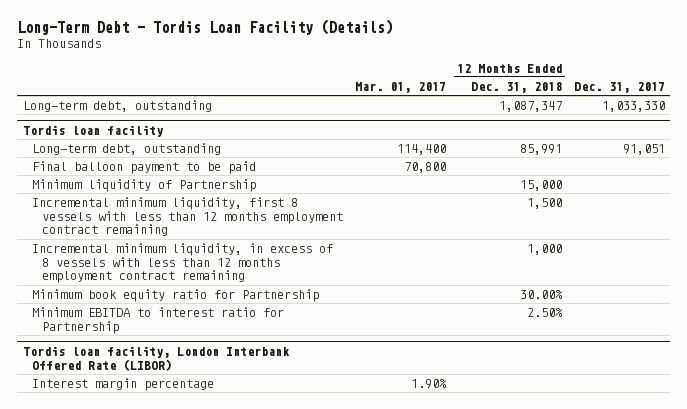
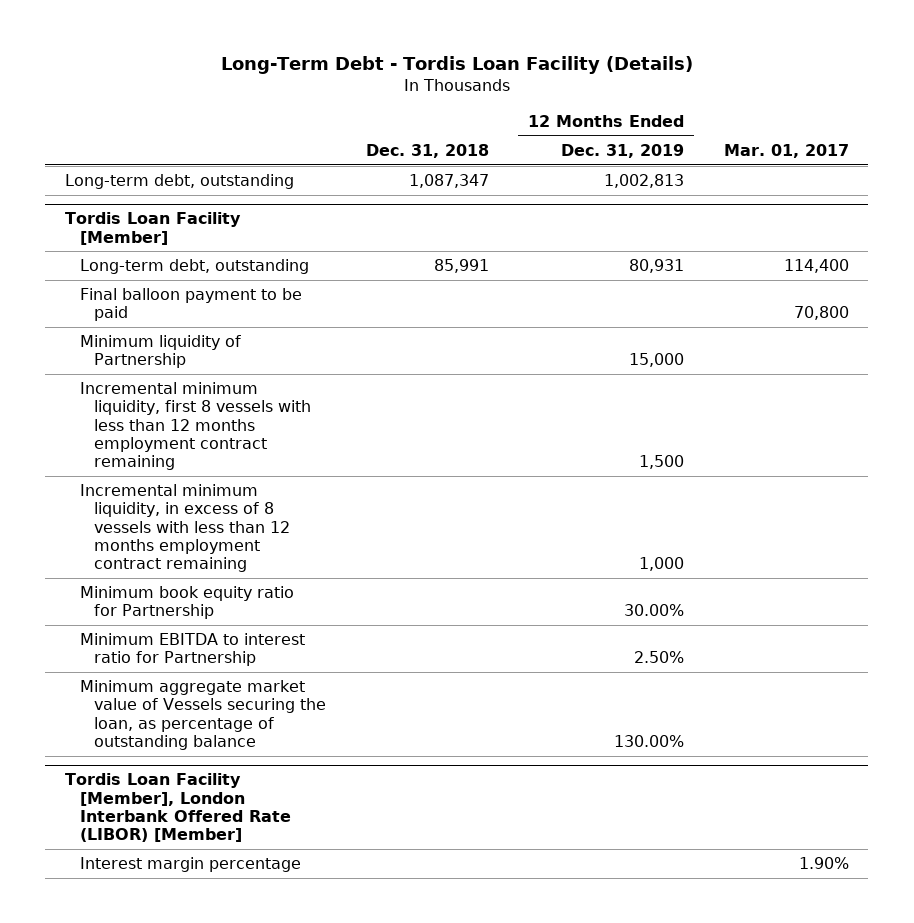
- | Mar. 01, 2017 | 12 Months Ended Dec. 31, 2018 | Dec. 31, 2017
+ | Dec. 31, 2018 | 12 Months Ended Dec. 31, 2019 | Mar. 01, 2017
- Tordis loan facility
+ Tordis Loan Facility [Member]
- Tordis loan facility, London Interbank Offered Rate (LIBOR)
+ Minimum aggregate market value of Vessels securing the loan, as percentage of outstanding balance | | 130.00% |
+ Tordis Loan Facility [Member], London Interbank Offered Rate (LIBOR) [Member]

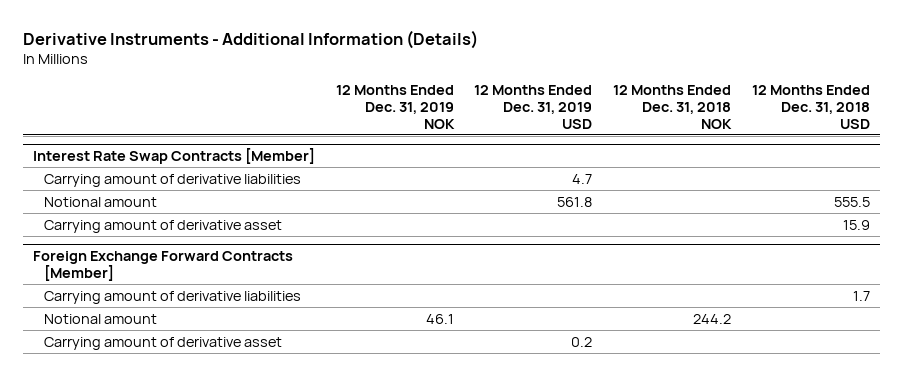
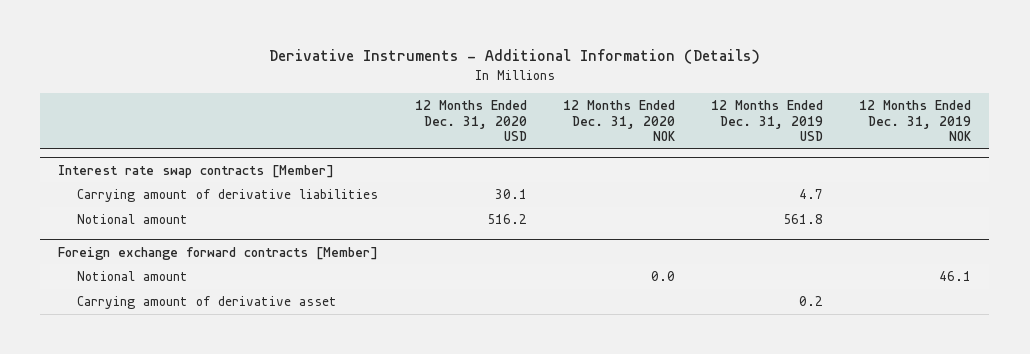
- | 12 Months Ended Dec. 31, 2019 NOK | 12 Months Ended Dec. 31, 2019 USD | 12 Months Ended Dec. 31, 2018 NOK | 12 Months Ended Dec. 31, 2018 USD
+ | 12 Months Ended Dec. 31, 2020 USD | 12 Months Ended Dec. 31, 2020 NOK | 12 Months Ended Dec. 31, 2019 USD | 12 Months Ended Dec. 31, 2019 NOK
- Interest Rate Swap Contracts [Member]
+ Interest rate swap contracts [Member]
- Carrying amount of derivative asset | | | | 15.9
- Foreign Exchange Forward Contracts [Member]
- Carrying amount of derivative liabilities | | | | 1.7
+ Foreign exchange forward contracts [Member]

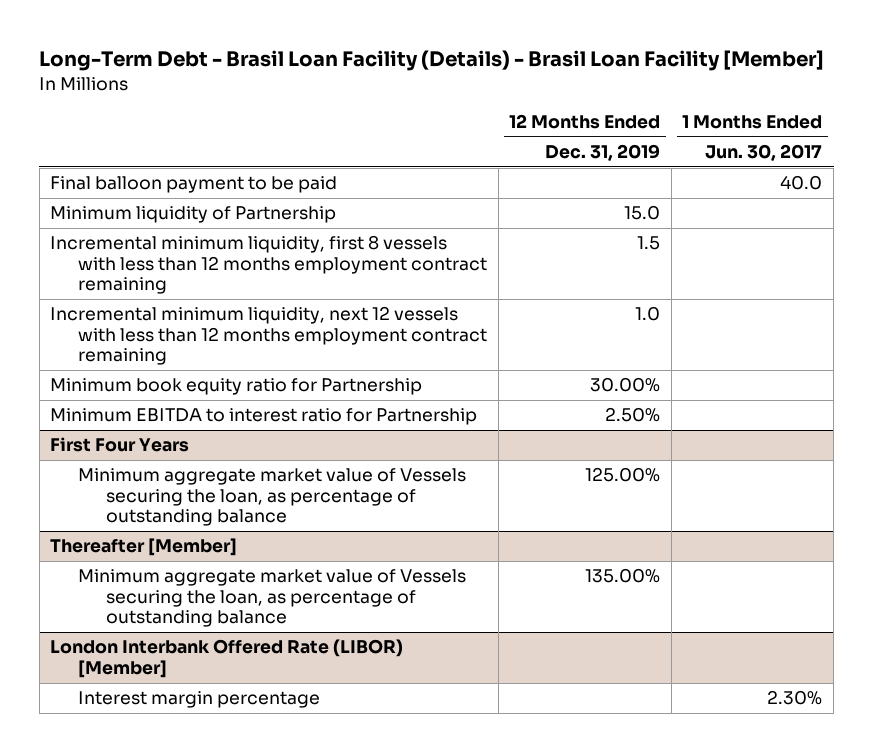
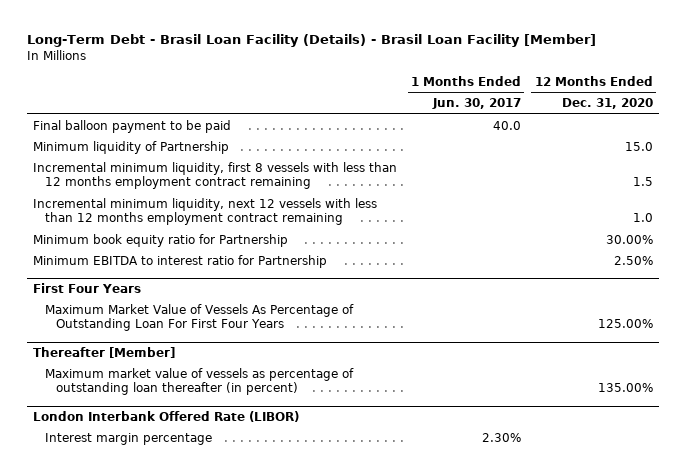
- | 12 Months Ended Dec. 31, 2019 | 1 Months Ended Jun. 30, 2017
+ | 1 Months Ended Jun. 30, 2017 | 12 Months Ended Dec. 31, 2020
@ First Four Years
- Minimum aggregate market value of Vessels securing the loan, as percentage of outstanding balance | 125.00% |
+ Maximum Market Value of Vessels As Percentage of Outstanding Loan For First Four Years | | 125.00%
@ Thereafter [Member]
- Minimum aggregate market value of Vessels securing the loan, as percentage of outstanding balance | 135.00% |
- London Interbank Offered Rate (LIBOR) [Member]
@ Thereafter [Member]
+ Maximum market value of vessels as percentage of outstanding loan thereafter (in percent) | | 135.00%
+ London Interbank Offered Rate (LIBOR)

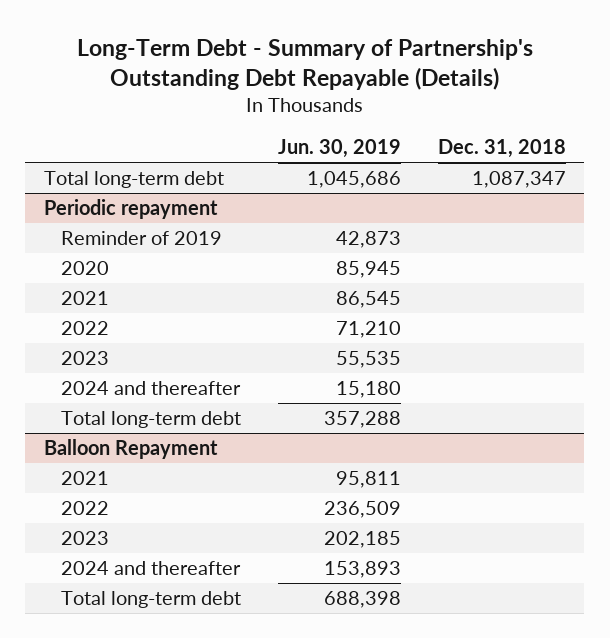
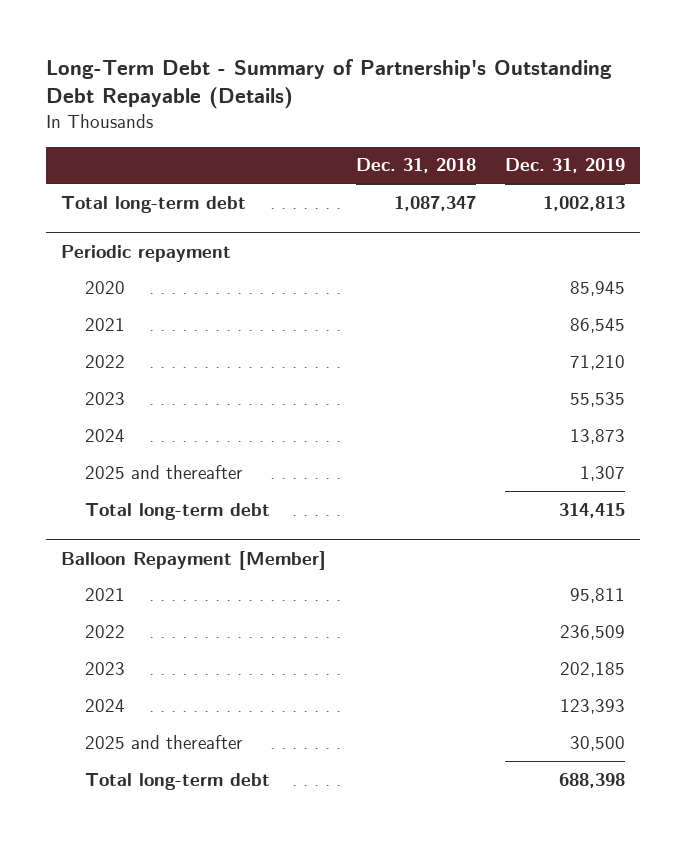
- | Jun. 30, 2019 | Dec. 31, 2018
+ | Dec. 31, 2018 | Dec. 31, 2019
@ Periodic repayment
- Reminder of 2019 | 42,873 |
- 2024 and thereafter | 15,180 |
+ 2024 | | 13,873
+ 2025 and thereafter | | 1,307
- Balloon Repayment
+ Balloon Repayment [Member]
- 2024 and thereafter | 153,893 |
+ 2024 | | 123,393
+ 2025 and thereafter | | 30,500

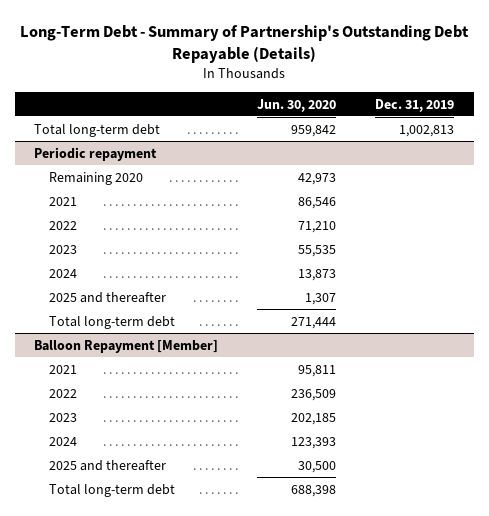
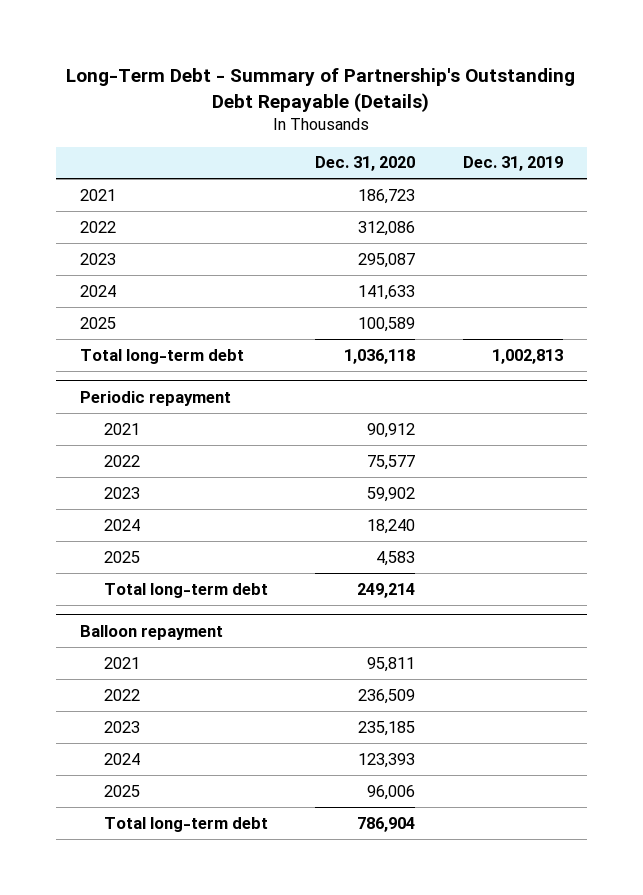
- | Jun. 30, 2020 | Dec. 31, 2019
+ | Dec. 31, 2020 | Dec. 31, 2019
+ 2021 | 186,723 |
+ 2022 | 312,086 |
+ 2023 | 295,087 |
+ 2024 | 141,633 |
+ 2025 | 100,589 |
@ Periodic repayment
- Remaining 2020 | 42,973 |
- 2025 and thereafter | 1,307 |
+ 2025 | 4,583 |
- Balloon Repayment [Member]
+ Balloon repayment
- 2025 and thereafter | 30,500 |
+ 2025 | 96,006 |

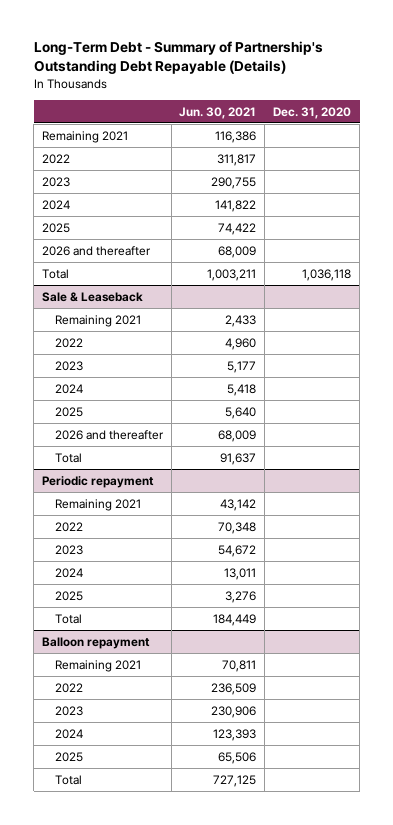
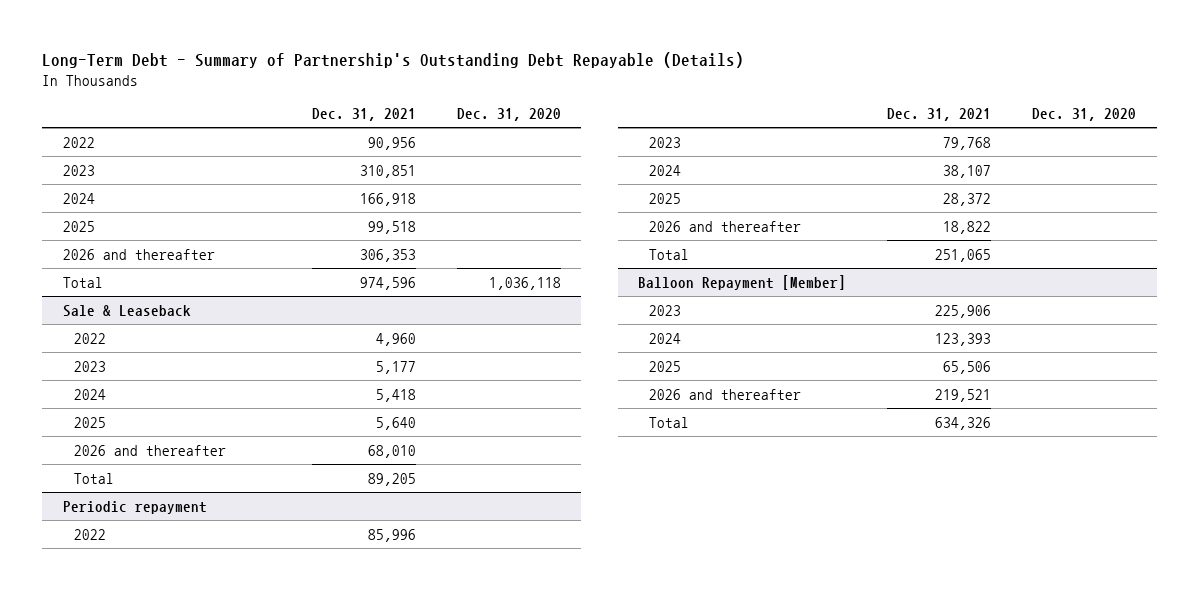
- | Jun. 30, 2021 | Dec. 31, 2020
+ | Dec. 31, 2021 | Dec. 31, 2020
- Remaining 2021 | 116,386 |
@ Sale & Leaseback
- Remaining 2021 | 2,433 |
@ Periodic repayment
- Remaining 2021 | 43,142 |
+ 2026 and thereafter | 18,822 |
- Balloon repayment
- Remaining 2021 | 70,811 |
- 2022 | 236,509 |
+ Balloon Repayment [Member]
+ 2026 and thereafter | 219,521 |

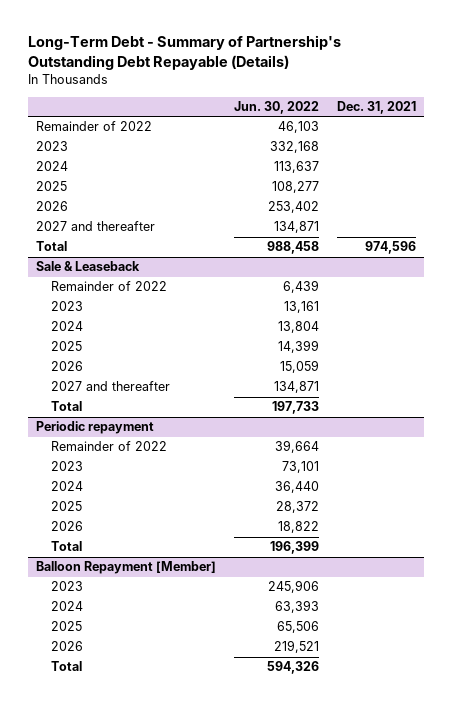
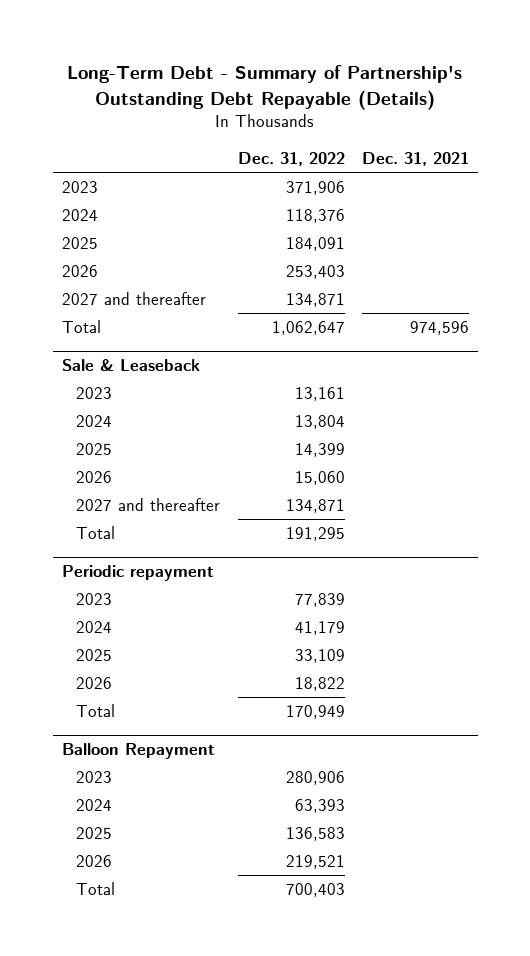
- | Jun. 30, 2022 | Dec. 31, 2021
+ | Dec. 31, 2022 | Dec. 31, 2021
- Remainder of 2022 | 46,103 |
@ Sale & Leaseback
- Remainder of 2022 | 6,439 |
@ Periodic repayment
- Remainder of 2022 | 39,664 |
- Balloon Repayment [Member]
+ Balloon Repayment

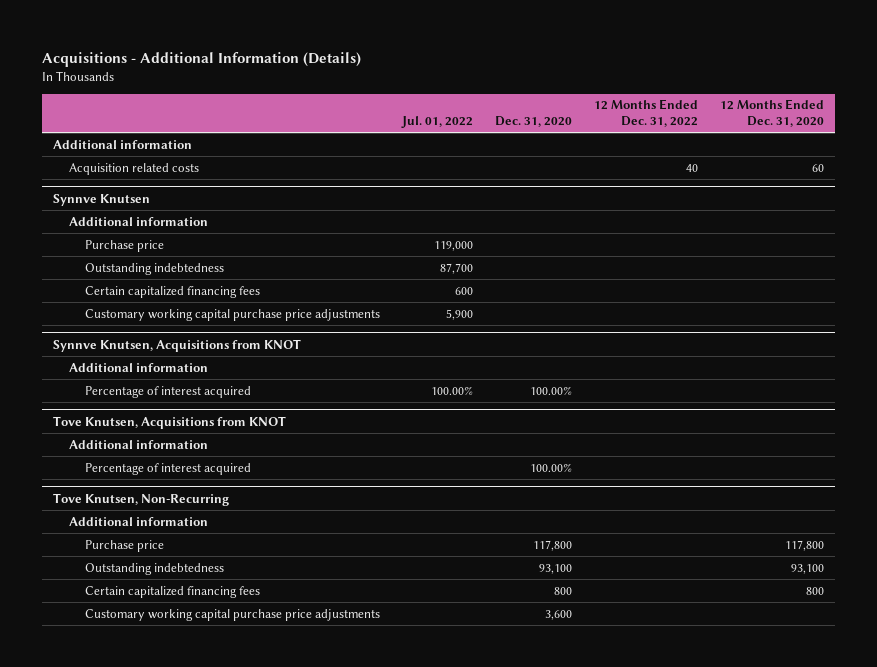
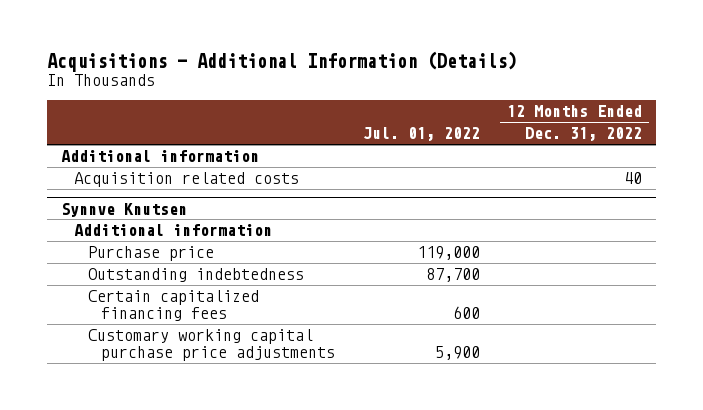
- | Jul. 01, 2022 | Dec. 31, 2020 | 12 Months Ended Dec. 31, 2022 | 12 Months Ended Dec. 31, 2020
+ | Jul. 01, 2022 | 12 Months Ended Dec. 31, 2022
- Synnve Knutsen, Acquisitions from KNOT
- Additional information
- Percentage of interest acquired | 100.00% | 100.00% | |
- Tove Knutsen, Acquisitions from KNOT
- Additional information
- Percentage of interest acquired | | 100.00% | |
- Tove Knutsen, Non-Recurring
- Additional information
- Purchase price | | 117,800 | | 117,800
- Outstanding indebtedness | | 93,100 | | 93,100
- Certain capitalized financing fees | | 800 | | 800
- Customary working capital purchase price adjustments | | 3,600 | |

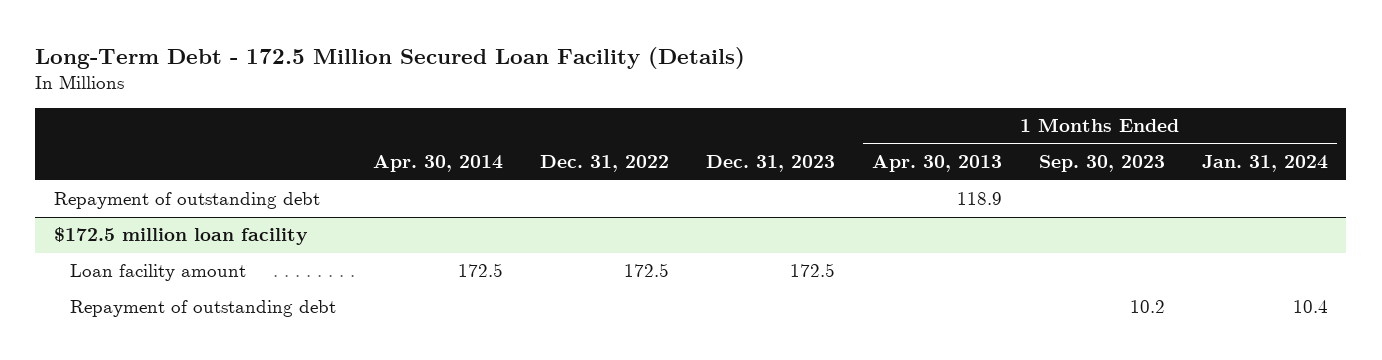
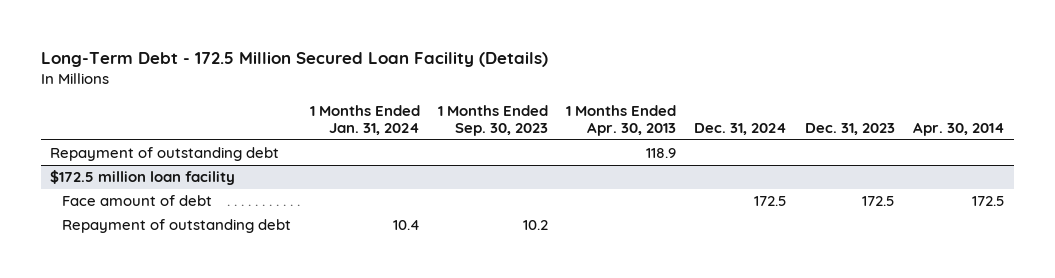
- | Apr. 30, 2014 | Dec. 31, 2022 | Dec. 31, 2023 | 1 Months Ended Apr. 30, 2013 | 1 Months Ended Sep. 30, 2023 | 1 Months Ended Jan. 31, 2024
+ | 1 Months Ended Jan. 31, 2024 | 1 Months Ended Sep. 30, 2023 | 1 Months Ended Apr. 30, 2013 | Dec. 31, 2024 | Dec. 31, 2023 | Apr. 30, 2014
@ $172.5 million loan facility
- Loan facility amount | 172.5 | 172.5 | 172.5 | | |
+ Face amount of debt | | | | 172.5 | 172.5 | 172.5

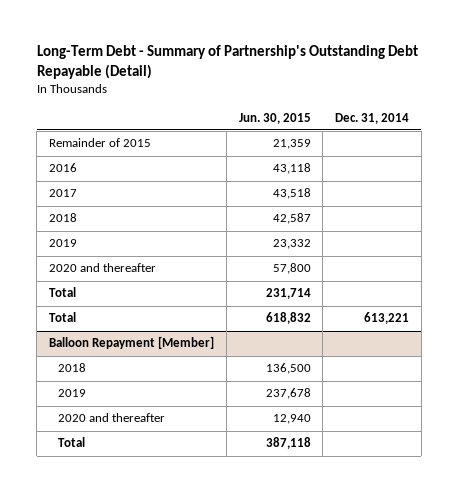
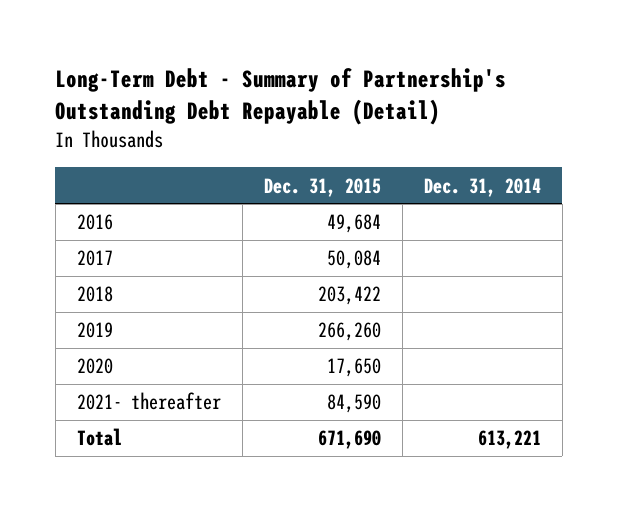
- | Jun. 30, 2015 | Dec. 31, 2014
+ | Dec. 31, 2015 | Dec. 31, 2014
- Remainder of 2015 | 21,359 |
- 2020 and thereafter | 57,800 |
- Total | 231,714 |
+ 2020 | 17,650 |
+ 2021- thereafter | 84,590 |
- Balloon Repayment [Member]
- 2018 | 136,500 |
- 2019 | 237,678 |
- 2020 and thereafter | 12,940 |
- Total | 387,118 |

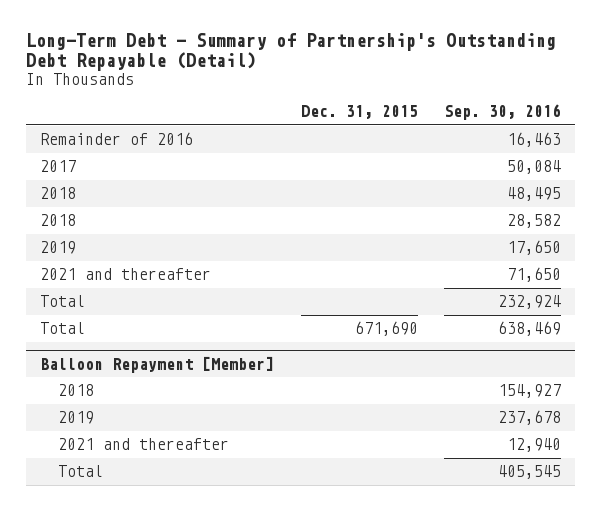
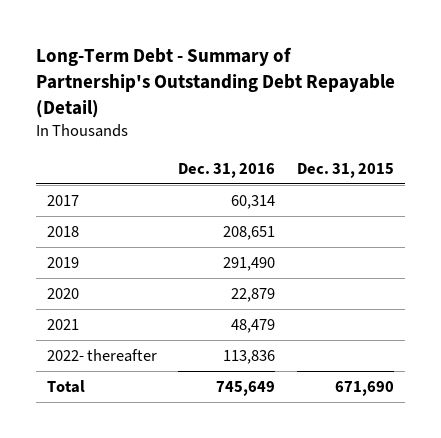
- | Dec. 31, 2015 | Sep. 30, 2016
+ | Dec. 31, 2016 | Dec. 31, 2015
- Remainder of 2016 | | 16,463
- 2018 | | 28,582
- 2021 and thereafter | | 71,650
- Total | | 232,924
+ 2020 | 22,879 |
+ 2021 | 48,479 |
+ 2022- thereafter | 113,836 |
- Balloon Repayment [Member]
- 2018 | | 154,927
- 2019 | | 237,678
- 2021 and thereafter | | 12,940
- Total | | 405,545

